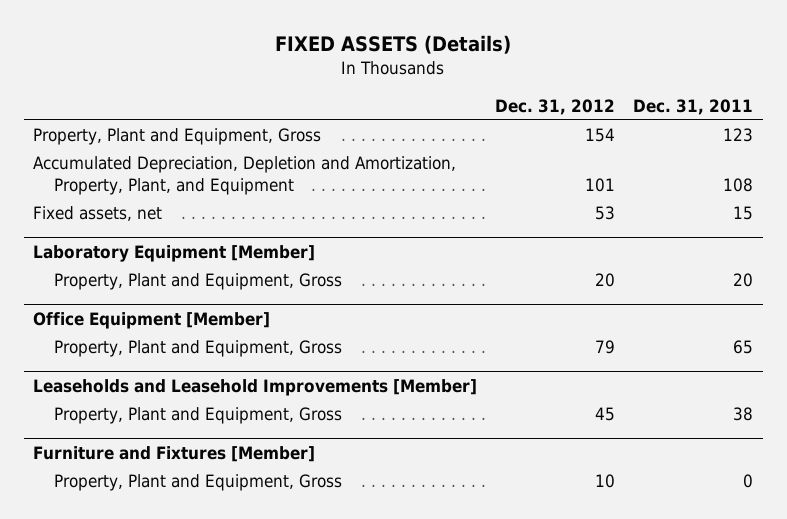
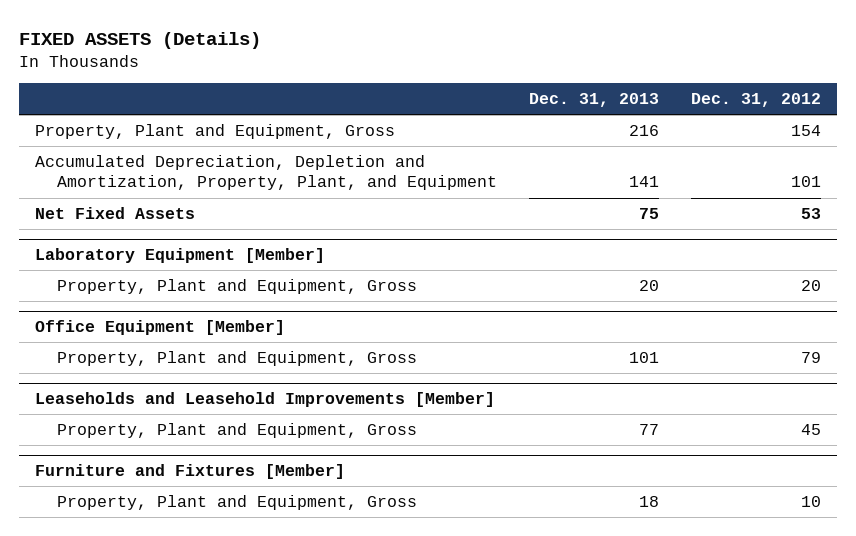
- | Dec. 31, 2012 | Dec. 31, 2011
+ | Dec. 31, 2013 | Dec. 31, 2012
- Fixed assets, net | 53 | 15
+ Net Fixed Assets | 75 | 53

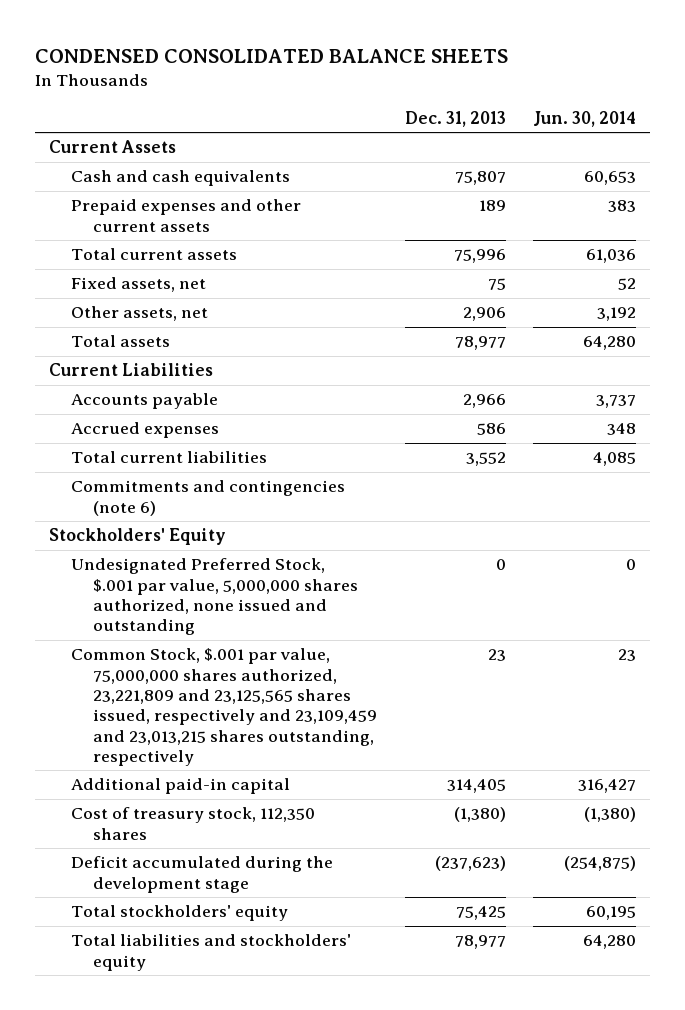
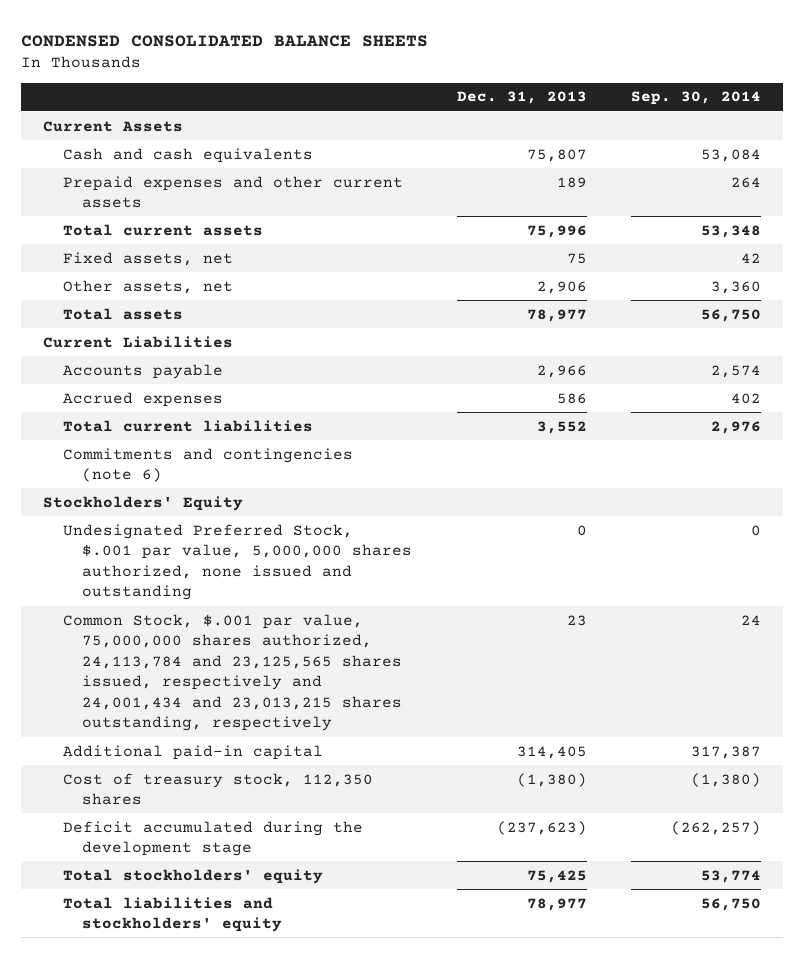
- | Dec. 31, 2013 | Jun. 30, 2014
+ | Dec. 31, 2013 | Sep. 30, 2014
- Common Stock, $.001 par value, 75,000,000 shares authorized, 23,221,809 and 23,125,565 shares issued, respectively and 23,109,459 and 23,013,215 shares outstanding, respectively | 23 | 23
+ Common Stock, $.001 par value, 75,000,000 shares authorized, 24,113,784 and 23,125,565 shares issued, respectively and 24,001,434 and 23,013,215 shares outstanding, respectively | 23 | 24

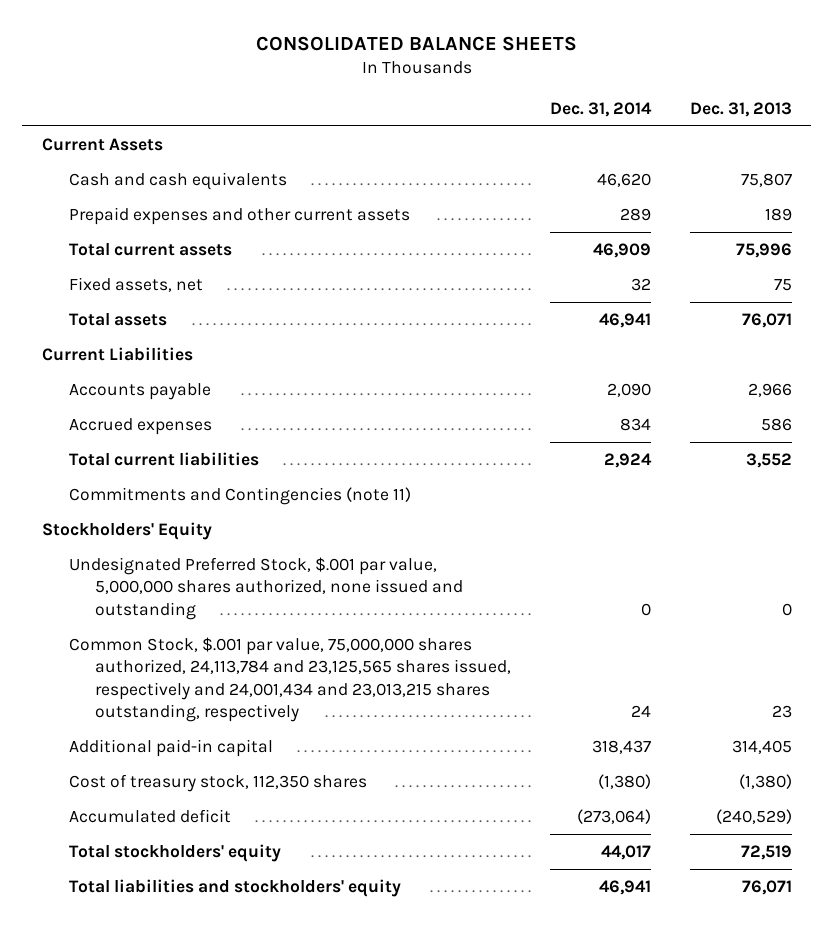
- CONDENSED CONSOLIDATED BALANCE SHEETS
+ CONSOLIDATED BALANCE SHEETS
- | Dec. 31, 2013 | Sep. 30, 2014
+ | Dec. 31, 2014 | Dec. 31, 2013
- Other assets, net | 2,906 | 3,360
- Total assets | 78,977 | 56,750
+ Total assets | 46,941 | 76,071
- Commitments and contingencies (note 6)
+ Commitments and Contingencies (note 11)
- Deficit accumulated during the development stage | (237,623) | (262,257)
- Total stockholders' equity | 75,425 | 53,774
- Total liabilities and stockholders' equity | 78,977 | 56,750
+ Accumulated deficit | (273,064) | (240,529)
+ Total stockholders' equity | 44,017 | 72,519
+ Total liabilities and stockholders' equity | 46,941 | 76,071

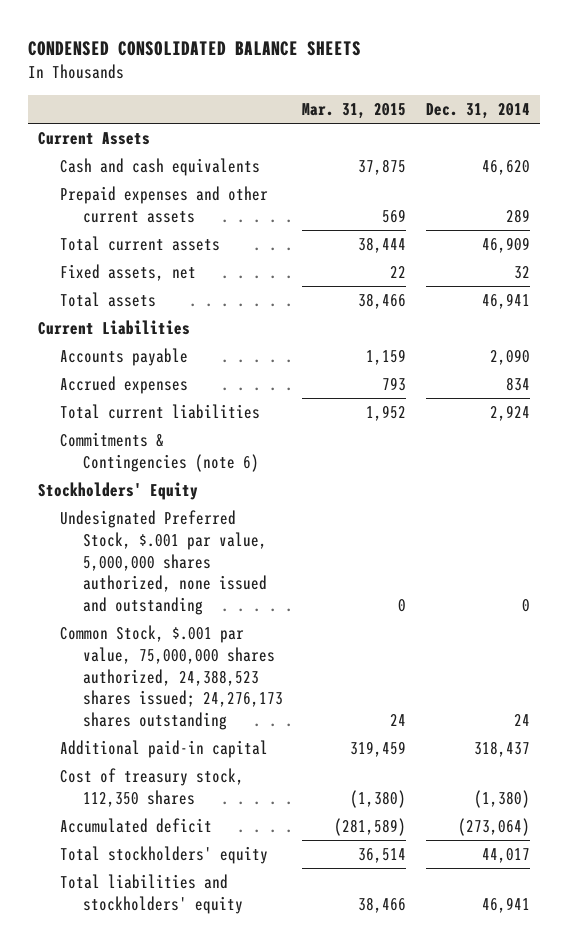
- CONSOLIDATED BALANCE SHEETS
+ CONDENSED CONSOLIDATED BALANCE SHEETS
- | Dec. 31, 2014 | Dec. 31, 2013
+ | Mar. 31, 2015 | Dec. 31, 2014
- Commitments and Contingencies (note 11)
+ Commitments & Contingencies (note 6)
- Common Stock, $.001 par value, 75,000,000 shares authorized, 24,113,784 and 23,125,565 shares issued, respectively and 24,001,434 and 23,013,215 shares outstanding, respectively | 24 | 23
+ Common Stock, $.001 par value, 75,000,000 shares authorized, 24,388,523 shares issued; 24,276,173 shares outstanding | 24 | 24

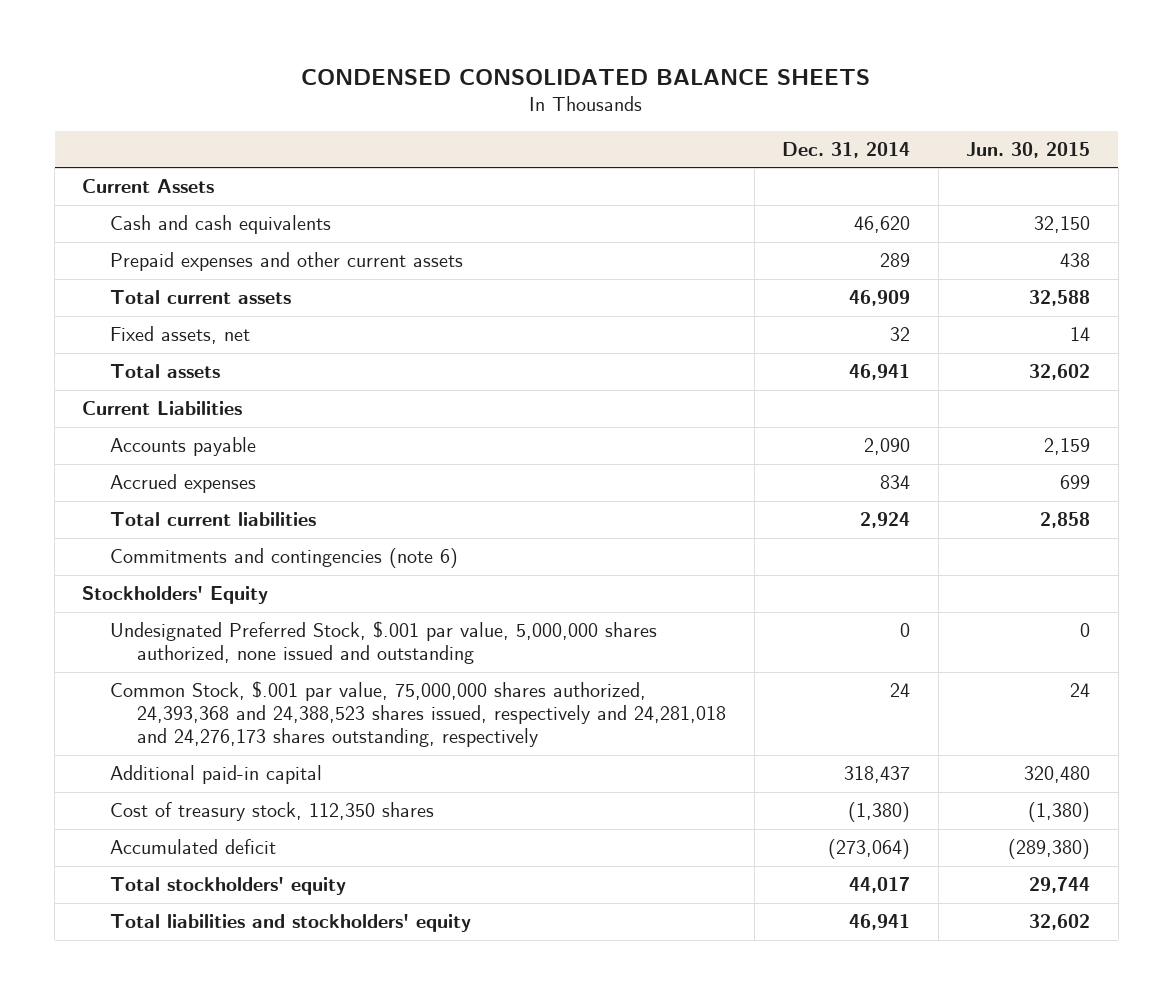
- | Mar. 31, 2015 | Dec. 31, 2014
+ | Dec. 31, 2014 | Jun. 30, 2015
- Commitments & Contingencies (note 6)
+ Commitments and contingencies (note 6)
- Common Stock, $.001 par value, 75,000,000 shares authorized, 24,388,523 shares issued; 24,276,173 shares outstanding | 24 | 24
+ Common Stock, $.001 par value, 75,000,000 shares authorized, 24,393,368 and 24,388,523 shares issued, respectively and 24,281,018 and 24,276,173 shares outstanding, respectively | 24 | 24

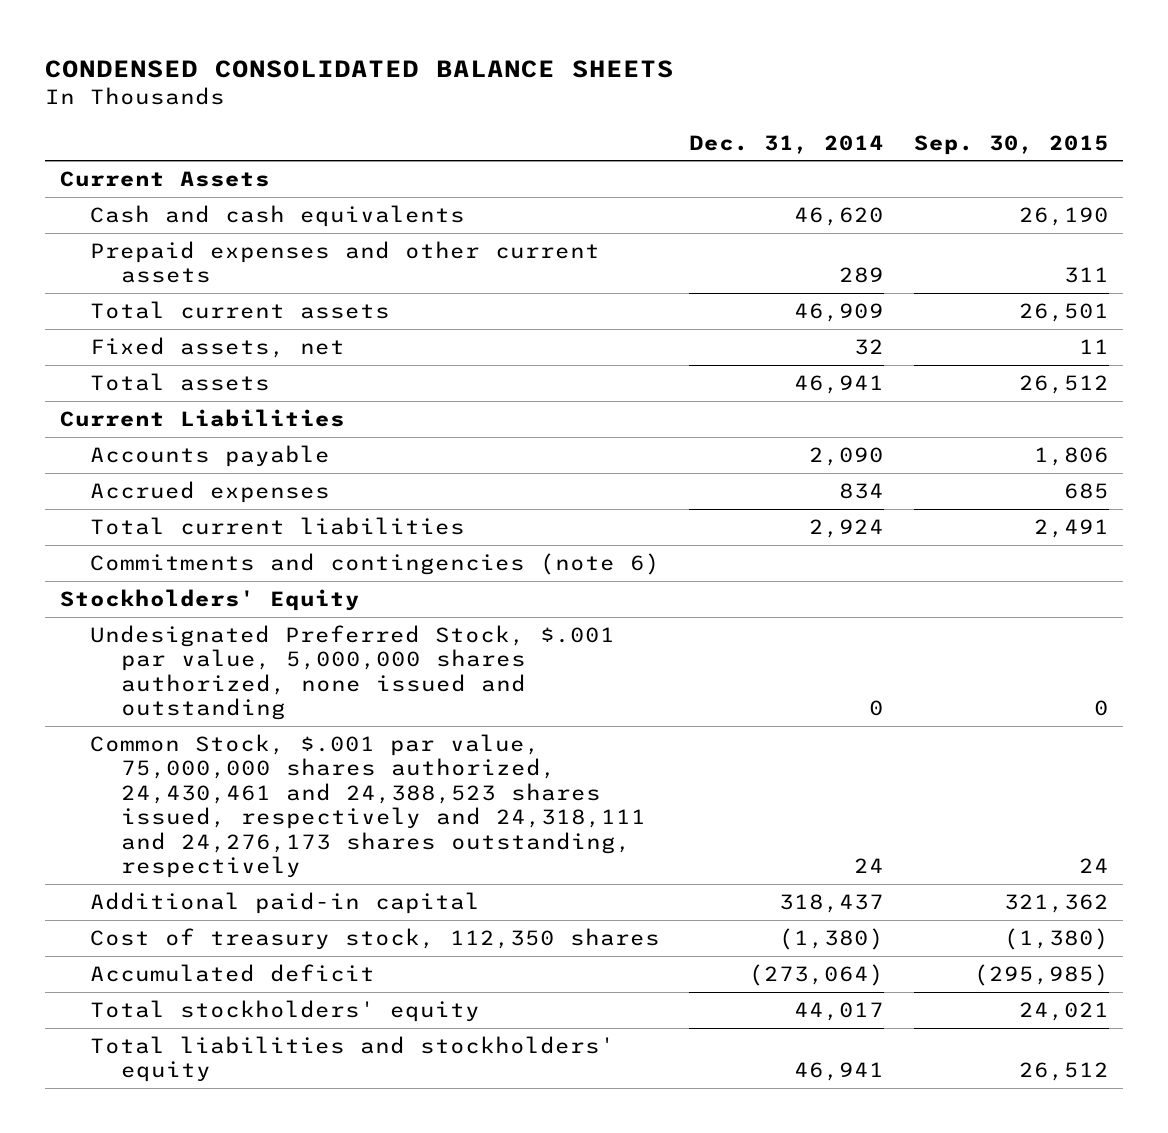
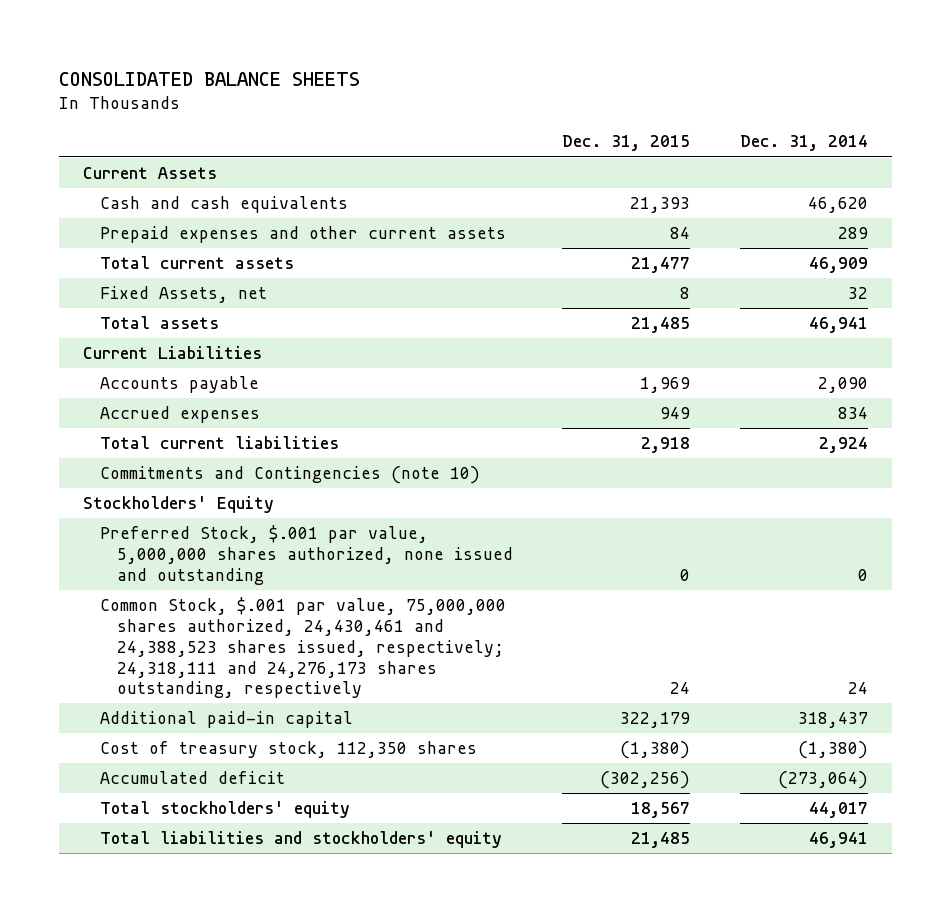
- CONDENSED CONSOLIDATED BALANCE SHEETS
+ CONSOLIDATED BALANCE SHEETS
- | Dec. 31, 2014 | Sep. 30, 2015
+ | Dec. 31, 2015 | Dec. 31, 2014
- Fixed assets, net | 32 | 11
+ Fixed Assets, net | 8 | 32
- Commitments and contingencies (note 6)
+ Commitments and Contingencies (note 10)
- Undesignated Preferred Stock, $.001 par value, 5,000,000 shares authorized, none issued and outstanding | 0 | 0
- Common Stock, $.001 par value, 75,000,000 shares authorized, 24,430,461 and 24,388,523 shares issued, respectively and 24,318,111 and 24,276,173 shares outstanding, respectively | 24 | 24
+ Preferred Stock, $.001 par value, 5,000,000 shares authorized, none issued and outstanding | 0 | 0
+ Common Stock, $.001 par value, 75,000,000 shares authorized, 24,430,461 and 24,388,523 shares issued, respectively; 24,318,111 and 24,276,173 shares outstanding, respectively | 24 | 24

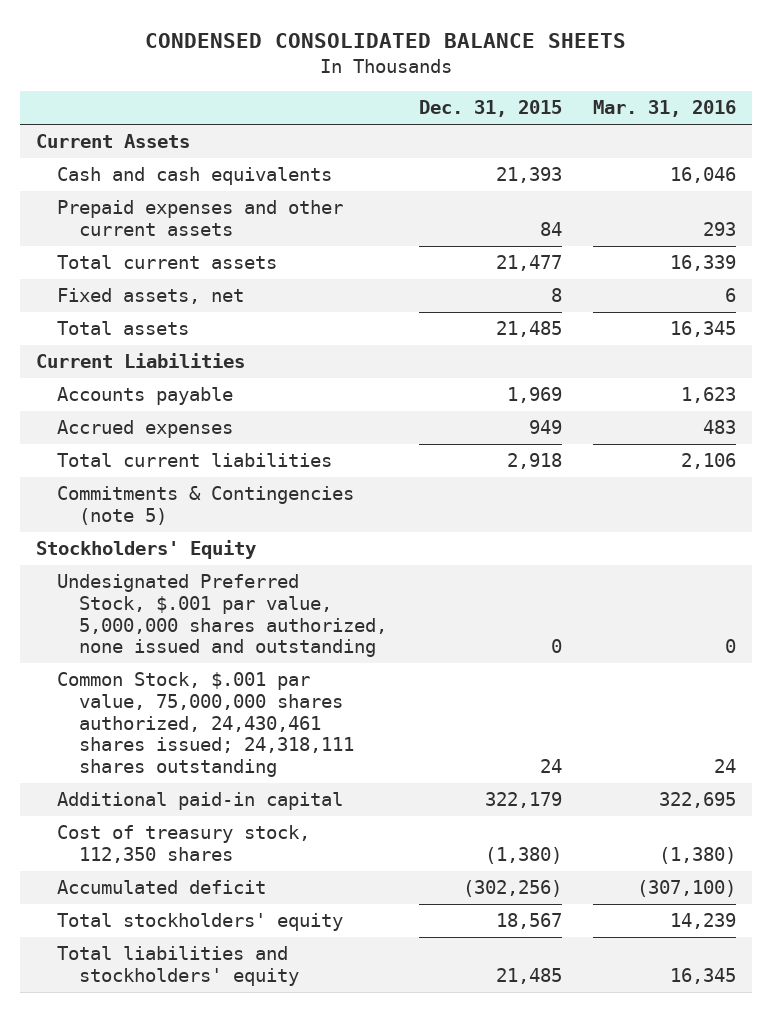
- CONSOLIDATED BALANCE SHEETS
+ CONDENSED CONSOLIDATED BALANCE SHEETS
- | Dec. 31, 2015 | Dec. 31, 2014
+ | Dec. 31, 2015 | Mar. 31, 2016
- Fixed Assets, net | 8 | 32
+ Fixed assets, net | 8 | 6
- Commitments and Contingencies (note 10)
+ Commitments & Contingencies (note 5)
- Preferred Stock, $.001 par value, 5,000,000 shares authorized, none issued and outstanding | 0 | 0
- Common Stock, $.001 par value, 75,000,000 shares authorized, 24,430,461 and 24,388,523 shares issued, respectively; 24,318,111 and 24,276,173 shares outstanding, respectively | 24 | 24
+ Undesignated Preferred Stock, $.001 par value, 5,000,000 shares authorized, none issued and outstanding | 0 | 0
+ Common Stock, $.001 par value, 75,000,000 shares authorized, 24,430,461 shares issued; 24,318,111 shares outstanding | 24 | 24

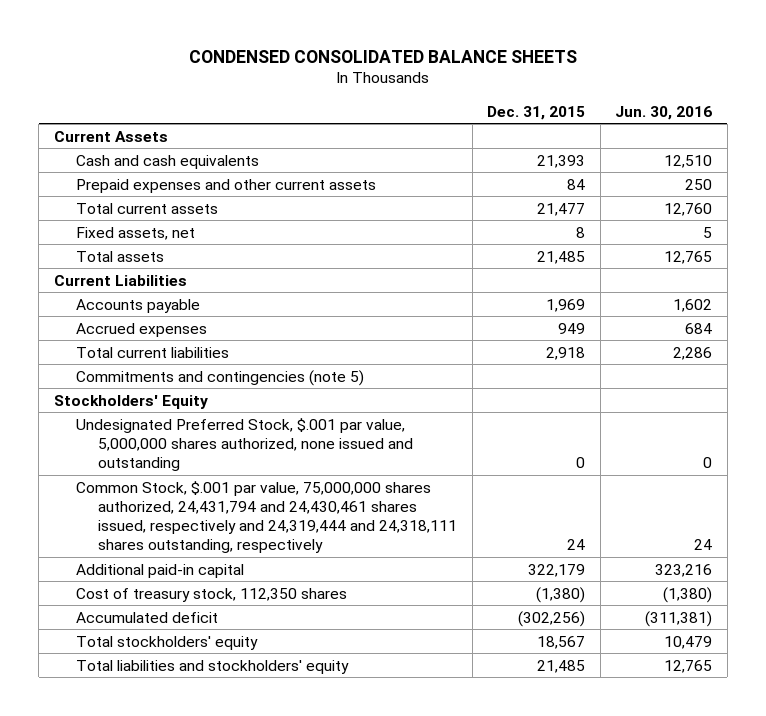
- | Dec. 31, 2015 | Mar. 31, 2016
+ | Dec. 31, 2015 | Jun. 30, 2016
- Commitments & Contingencies (note 5)
+ Commitments and contingencies (note 5)
- Common Stock, $.001 par value, 75,000,000 shares authorized, 24,430,461 shares issued; 24,318,111 shares outstanding | 24 | 24
+ Common Stock, $.001 par value, 75,000,000 shares authorized, 24,431,794 and 24,430,461 shares issued, respectively and 24,319,444 and 24,318,111 shares outstanding, respectively | 24 | 24

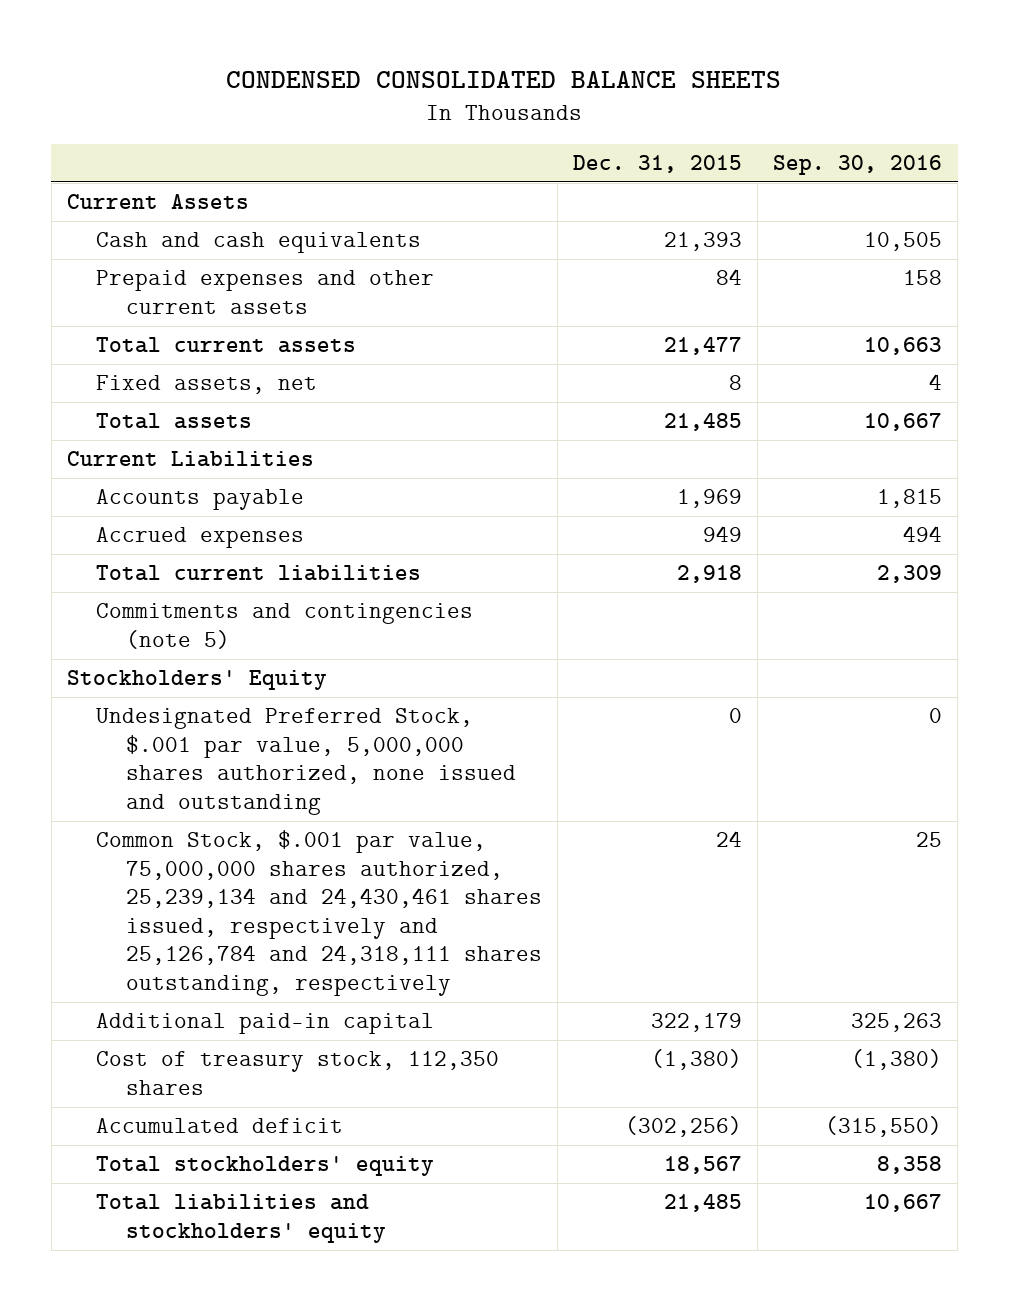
- | Dec. 31, 2015 | Jun. 30, 2016
+ | Dec. 31, 2015 | Sep. 30, 2016
- Common Stock, $.001 par value, 75,000,000 shares authorized, 24,431,794 and 24,430,461 shares issued, respectively and 24,319,444 and 24,318,111 shares outstanding, respectively | 24 | 24
+ Common Stock, $.001 par value, 75,000,000 shares authorized, 25,239,134 and 24,430,461 shares issued, respectively and 25,126,784 and 24,318,111 shares outstanding, respectively | 24 | 25

